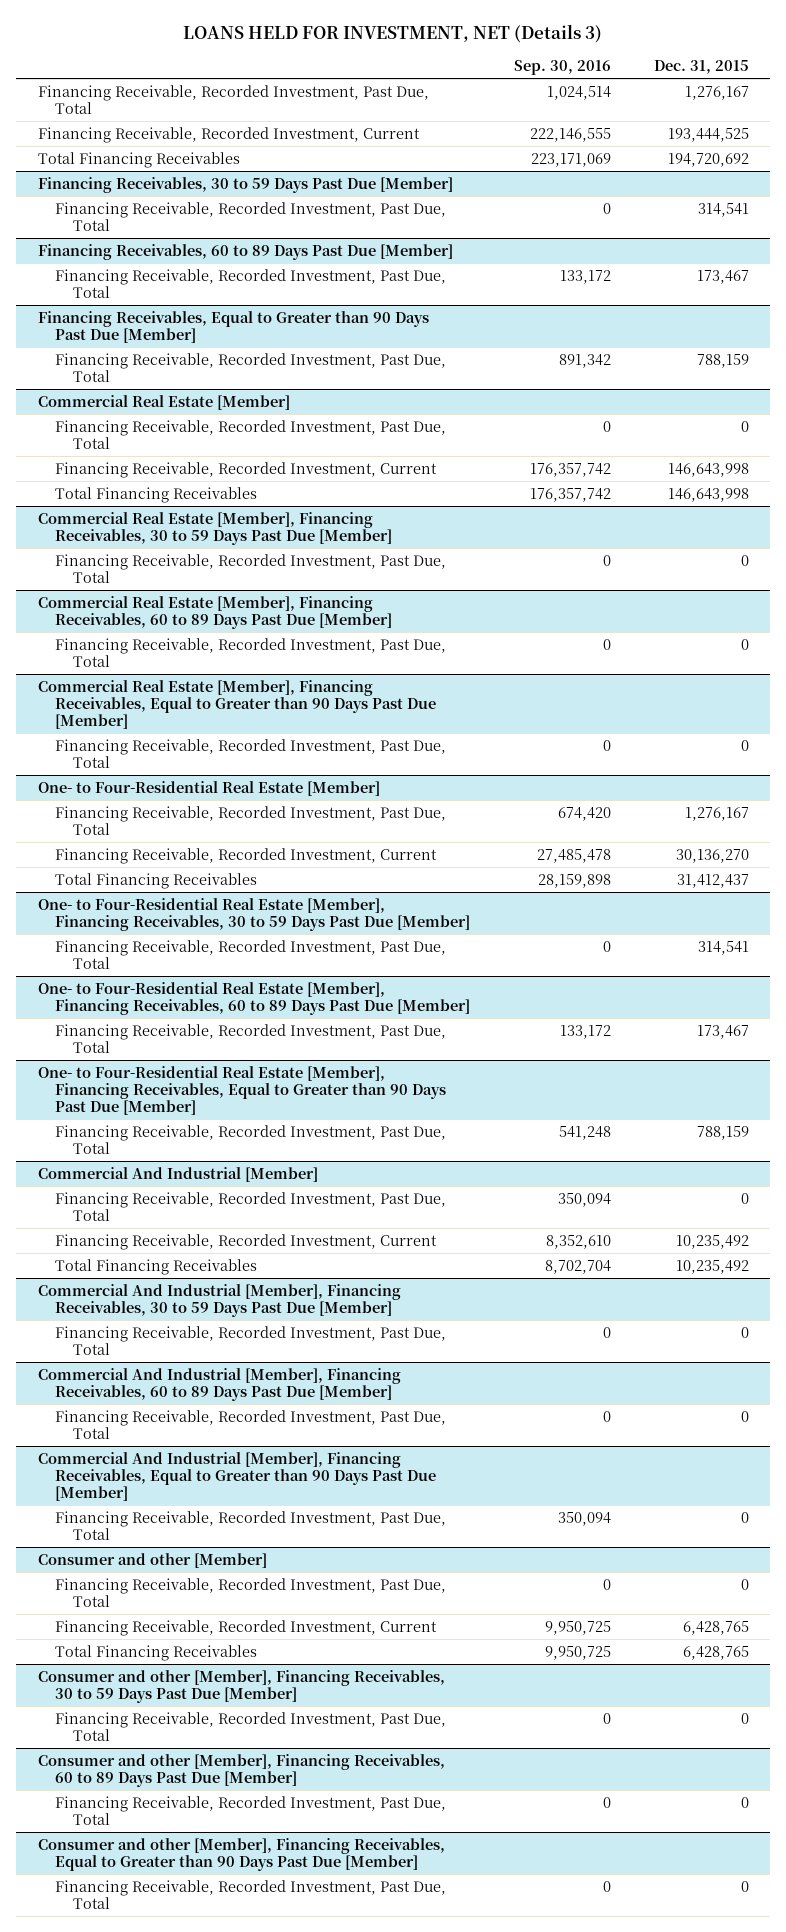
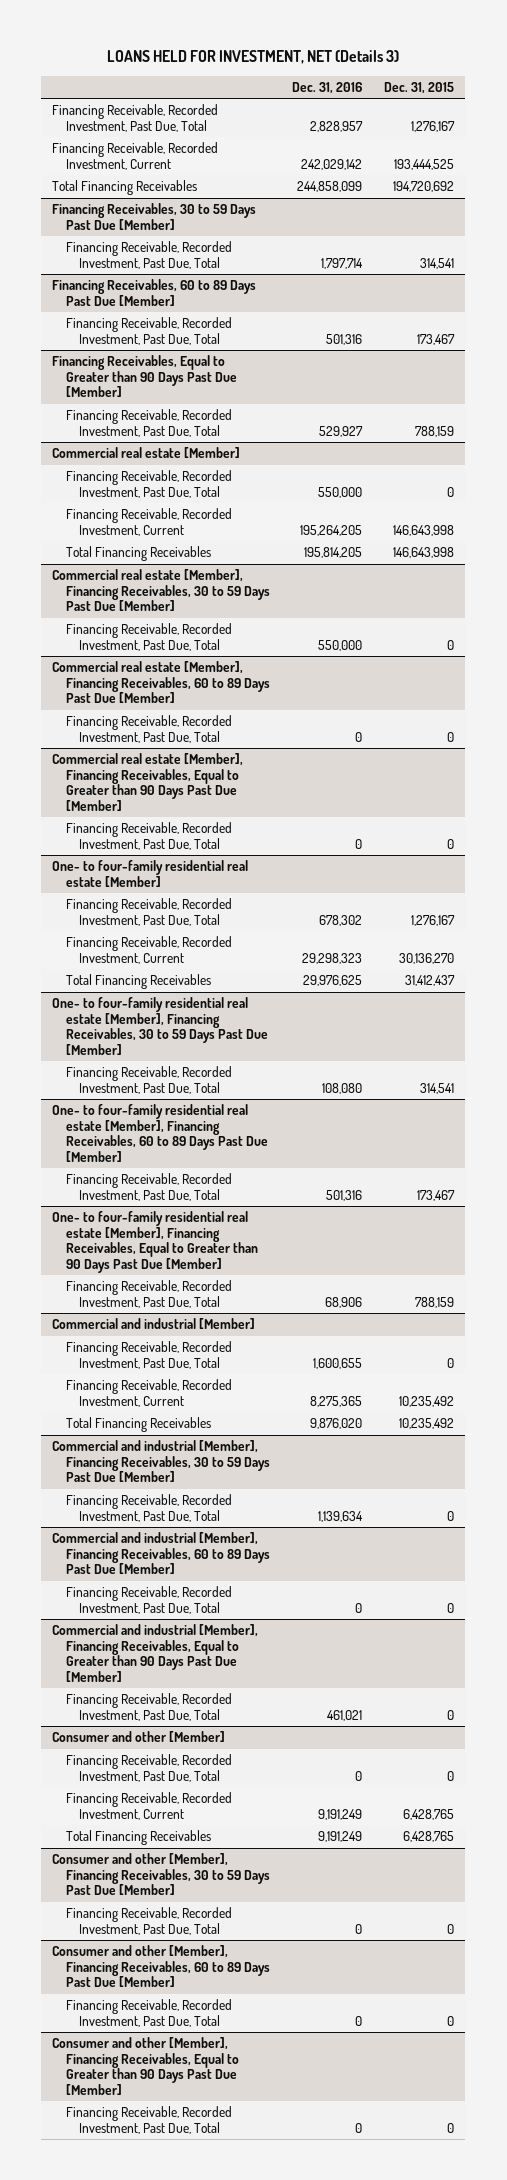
- | Sep. 30, 2016 | Dec. 31, 2015
+ | Dec. 31, 2016 | Dec. 31, 2015
- Commercial Real Estate [Member]
+ Commercial real estate [Member]
- Commercial Real Estate [Member], Financing Receivables, 30 to 59 Days Past Due [Member]
+ Commercial real estate [Member], Financing Receivables, 30 to 59 Days Past Due [Member]
- Commercial Real Estate [Member], Financing Receivables, 60 to 89 Days Past Due [Member]
+ Commercial real estate [Member], Financing Receivables, 60 to 89 Days Past Due [Member]
- Commercial Real Estate [Member], Financing Receivables, Equal to Greater than 90 Days Past Due [Member]
+ Commercial real estate [Member], Financing Receivables, Equal to Greater than 90 Days Past Due [Member]
- One- to Four-Residential Real Estate [Member]
+ One- to four-family residential real estate [Member]
- One- to Four-Residential Real Estate [Member], Financing Receivables, 30 to 59 Days Past Due [Member]
+ One- to four-family residential real estate [Member], Financing Receivables, 30 to 59 Days Past Due [Member]
- One- to Four-Residential Real Estate [Member], Financing Receivables, 60 to 89 Days Past Due [Member]
+ One- to four-family residential real estate [Member], Financing Receivables, 60 to 89 Days Past Due [Member]
- One- to Four-Residential Real Estate [Member], Financing Receivables, Equal to Greater than 90 Days Past Due [Member]
+ One- to four-family residential real estate [Member], Financing Receivables, Equal to Greater than 90 Days Past Due [Member]
- Commercial And Industrial [Member]
+ Commercial and industrial [Member]
- Commercial And Industrial [Member], Financing Receivables, 30 to 59 Days Past Due [Member]
+ Commercial and industrial [Member], Financing Receivables, 30 to 59 Days Past Due [Member]
- Commercial And Industrial [Member], Financing Receivables, 60 to 89 Days Past Due [Member]
+ Commercial and industrial [Member], Financing Receivables, 60 to 89 Days Past Due [Member]
- Commercial And Industrial [Member], Financing Receivables, Equal to Greater than 90 Days Past Due [Member]
+ Commercial and industrial [Member], Financing Receivables, Equal to Greater than 90 Days Past Due [Member]

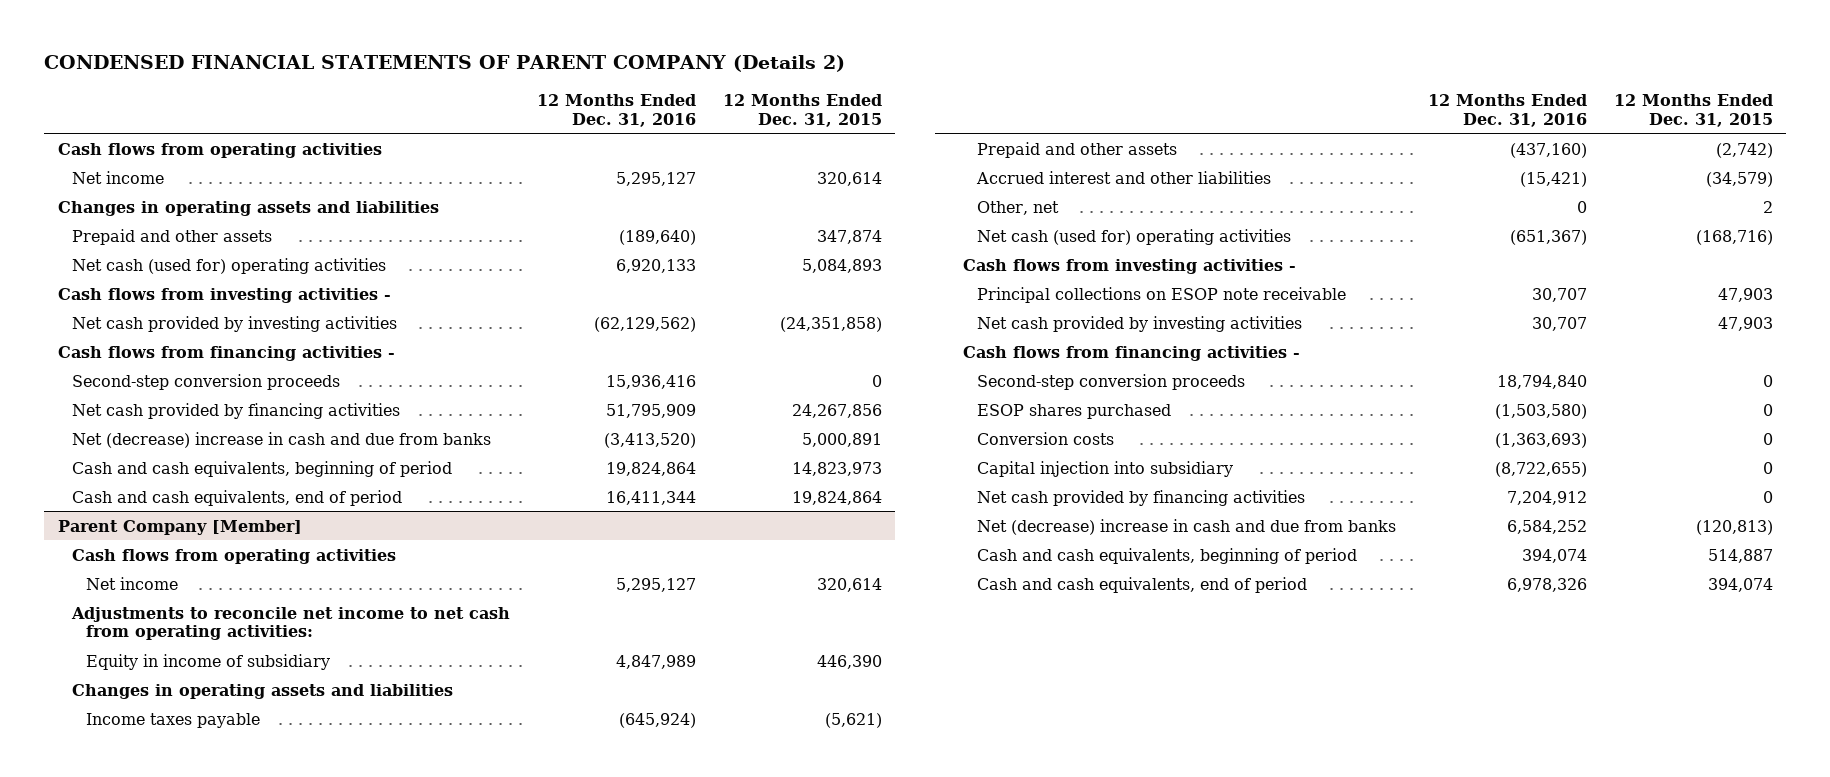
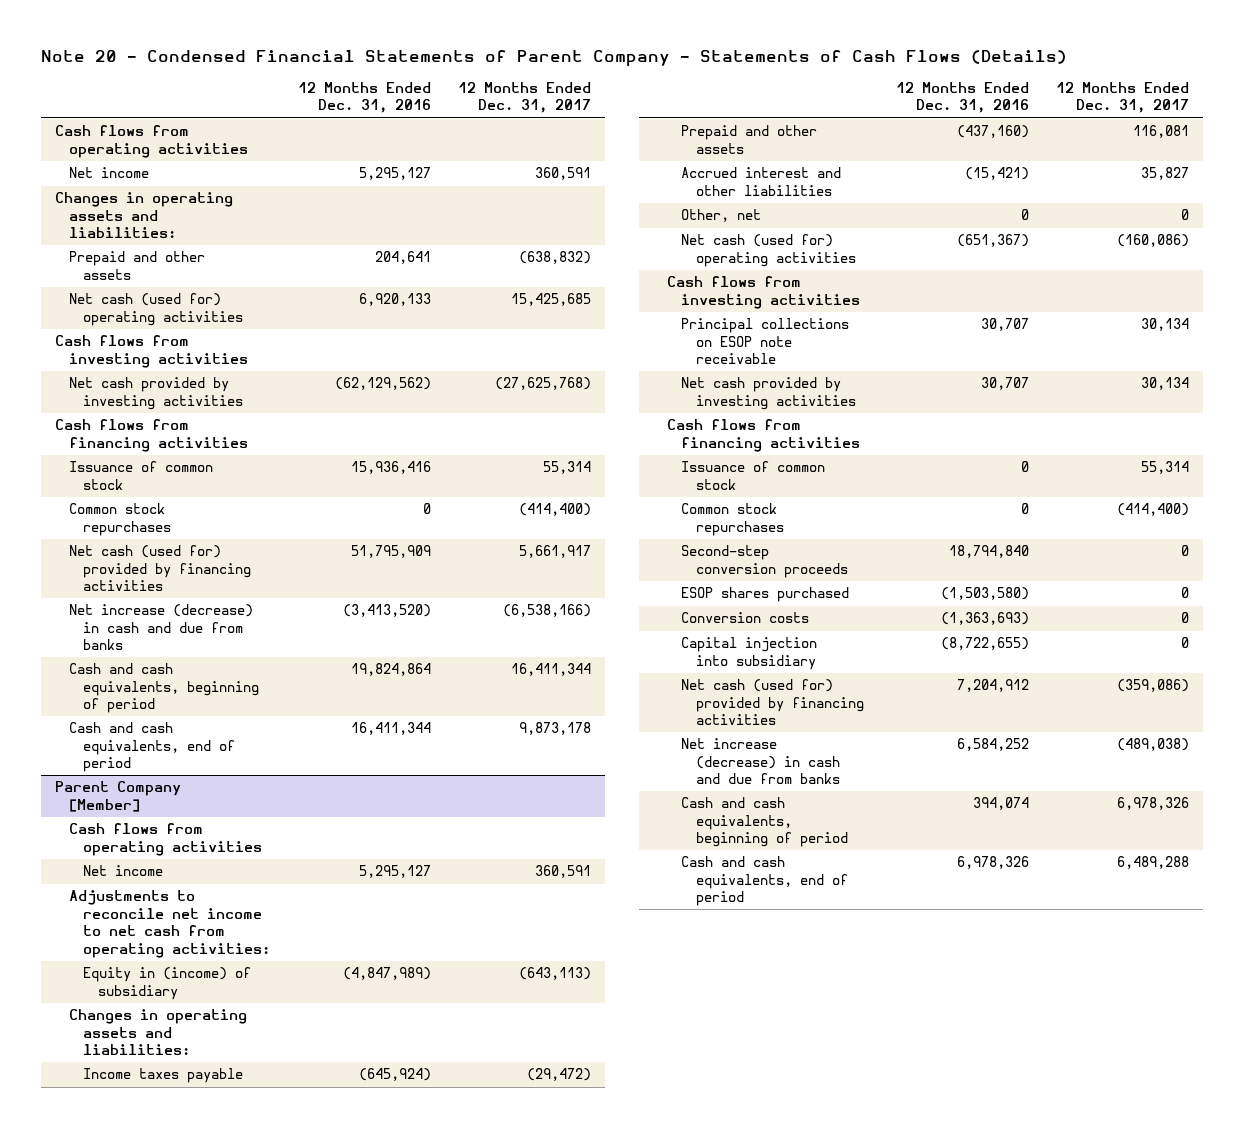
- CONDENSED FINANCIAL STATEMENTS OF PARENT COMPANY (Details 2)
+ Note 20 - Condensed Financial Statements of Parent Company - Statements of Cash Flows (Details)
- | 12 Months Ended Dec. 31, 2016 | 12 Months Ended Dec. 31, 2015
+ | 12 Months Ended Dec. 31, 2016 | 12 Months Ended Dec. 31, 2017
- Changes in operating assets and liabilities
- Prepaid and other assets | (189,640) | 347,874
+ Changes in operating assets and liabilities:
+ Prepaid and other assets | 204,641 | (638,832)
- Cash flows from investing activities -
+ Cash flows from investing activities
- Cash flows from financing activities -
- Second-step conversion proceeds | 15,936,416 | 0
- Net cash provided by financing activities | 51,795,909 | 24,267,856
- Net (decrease) increase in cash and due from banks | (3,413,520) | 5,000,891
+ Cash flows from financing activities
+ Issuance of common stock | 15,936,416 | 55,314
+ Common stock repurchases | 0 | (414,400)
+ Net cash (used for) provided by financing activities | 51,795,909 | 5,661,917
+ Net increase (decrease) in cash and due from banks | (3,413,520) | (6,538,166)
@ Parent Company [Member]
- Equity in income of subsidiary | 4,847,989 | 446,390
- Changes in operating assets and liabilities
+ Equity in (income) of subsidiary | (4,847,989) | (643,113)
+ Changes in operating assets and liabilities:
- Cash flows from investing activities -
+ Cash flows from investing activities
- Cash flows from financing activities -
+ Cash flows from financing activities
+ Issuance of common stock | 0 | 55,314
+ Common stock repurchases | 0 | (414,400)
- Net cash provided by financing activities | 7,204,912 | 0
- Net (decrease) increase in cash and due from banks | 6,584,252 | (120,813)
+ Net cash (used for) provided by financing activities | 7,204,912 | (359,086)
+ Net increase (decrease) in cash and due from banks | 6,584,252 | (489,038)

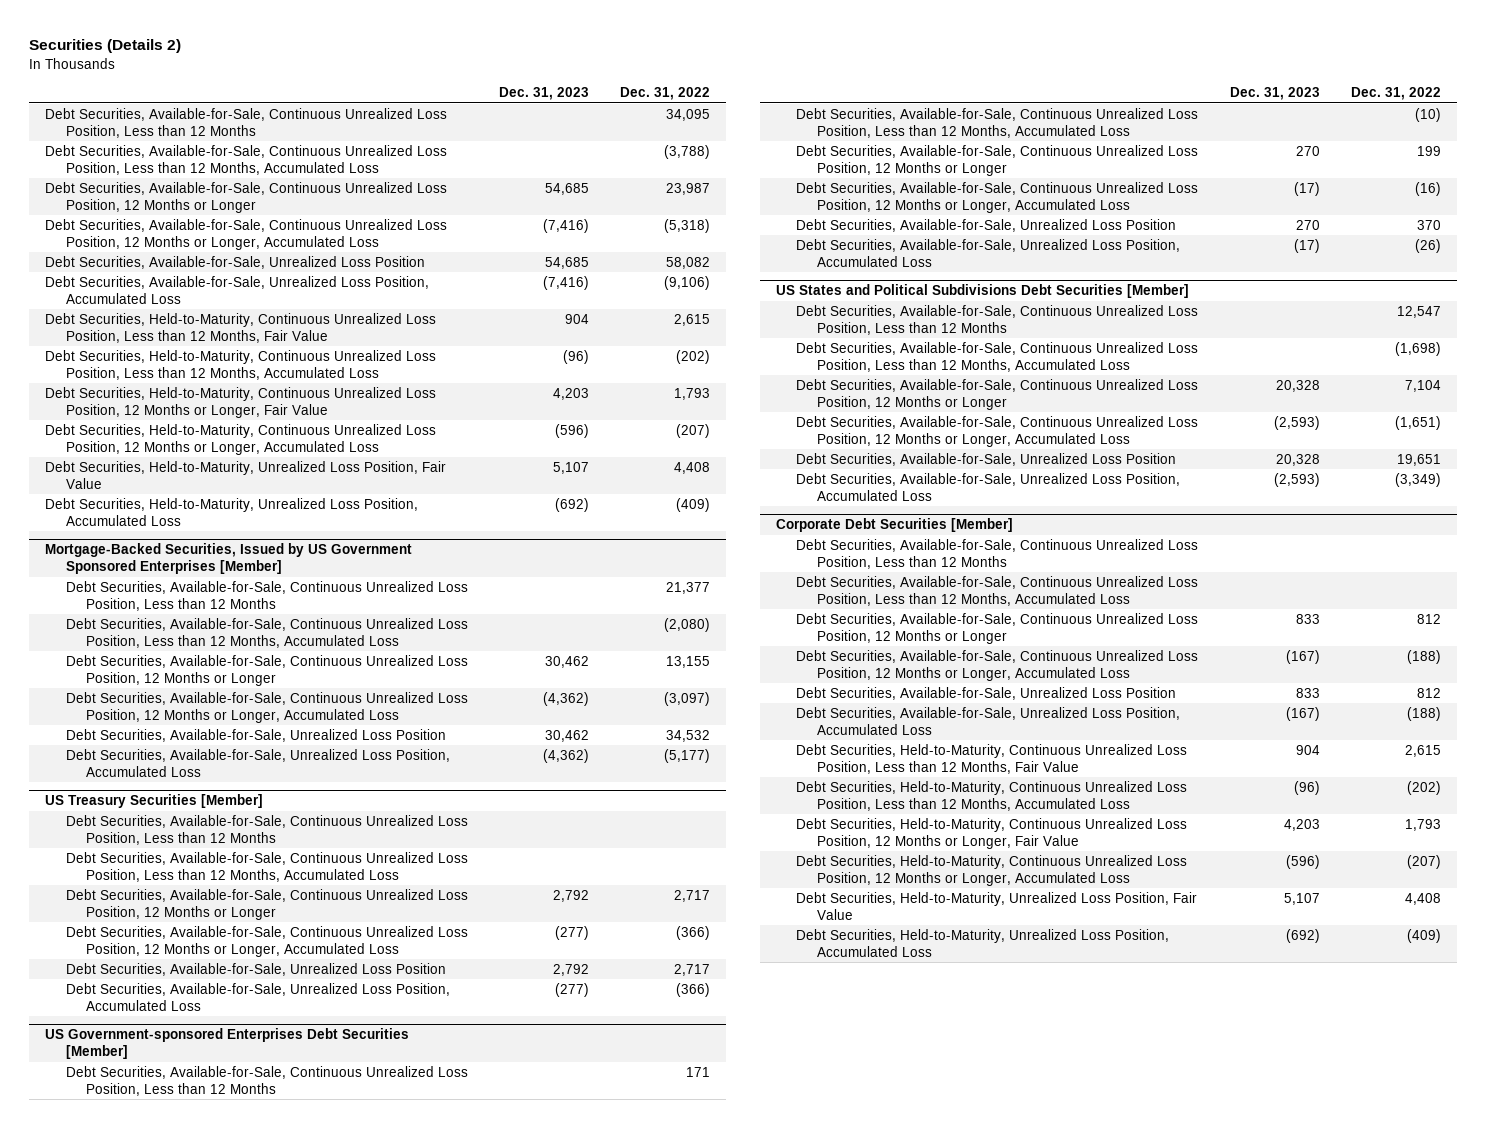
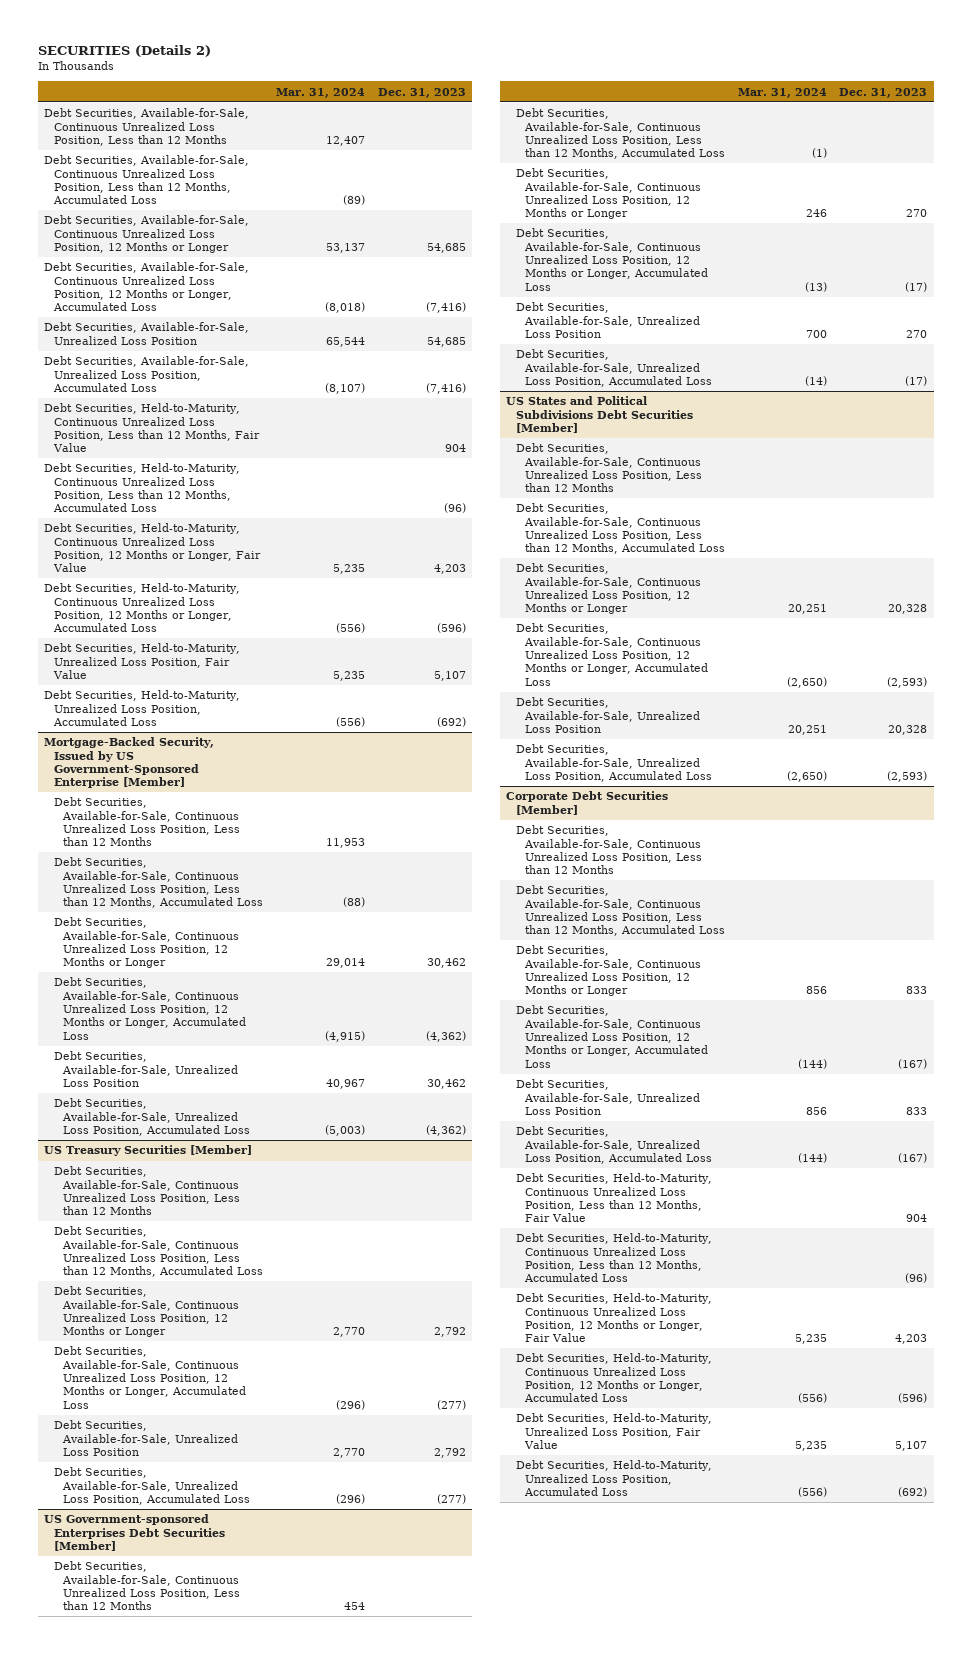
- Securities (Details 2)
+ SECURITIES (Details 2)
- | Dec. 31, 2023 | Dec. 31, 2022
+ | Mar. 31, 2024 | Dec. 31, 2023
- Mortgage-Backed Securities, Issued by US Government Sponsored Enterprises [Member]
+ Mortgage-Backed Security, Issued by US Government-Sponsored Enterprise [Member]

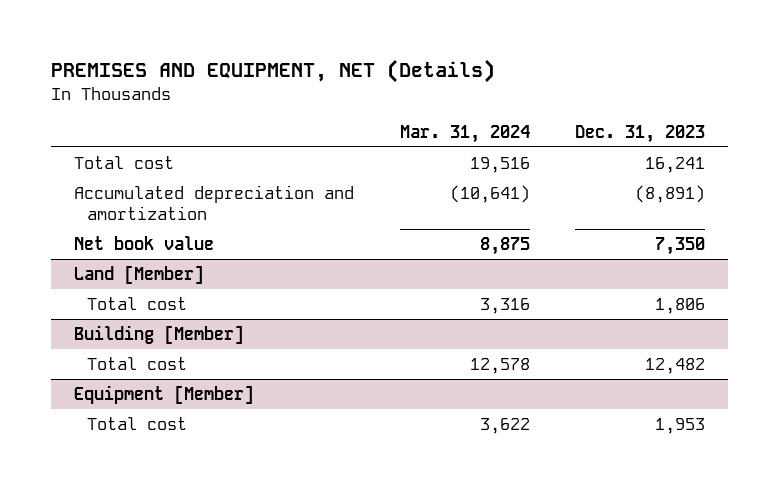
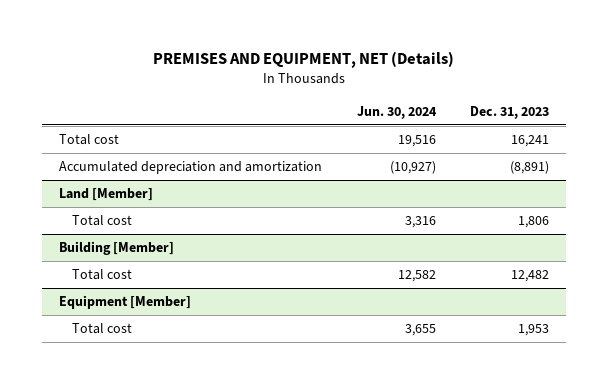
- | Mar. 31, 2024 | Dec. 31, 2023
+ | Jun. 30, 2024 | Dec. 31, 2023
- Net book value | 8,875 | 7,350

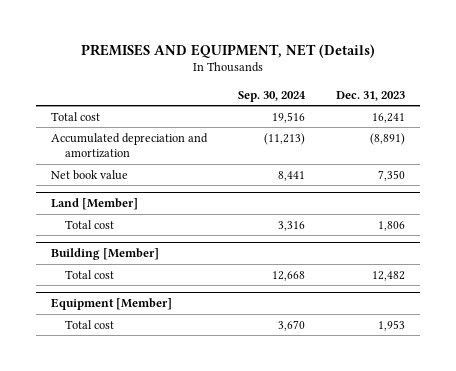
- | Jun. 30, 2024 | Dec. 31, 2023
+ | Sep. 30, 2024 | Dec. 31, 2023
+ Net book value | 8,441 | 7,350

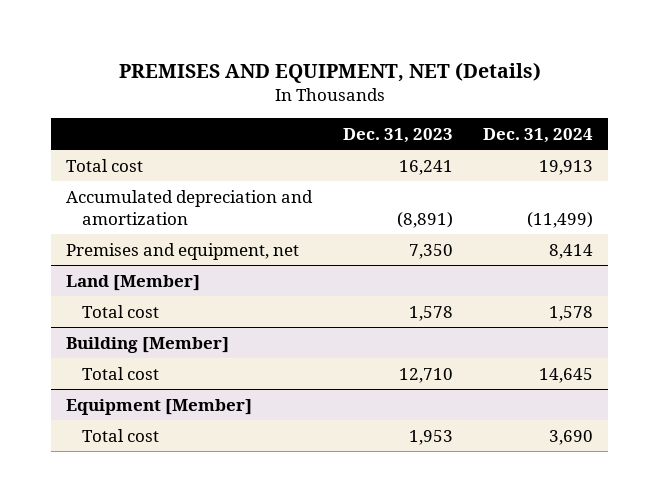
- | Sep. 30, 2024 | Dec. 31, 2023
+ | Dec. 31, 2023 | Dec. 31, 2024
- Net book value | 8,441 | 7,350
+ Premises and equipment, net | 7,350 | 8,414
@ Land [Member]
- Total cost | 3,316 | 1,806
+ Total cost | 1,578 | 1,578
@ Building [Member]
- Total cost | 12,668 | 12,482
+ Total cost | 12,710 | 14,645

